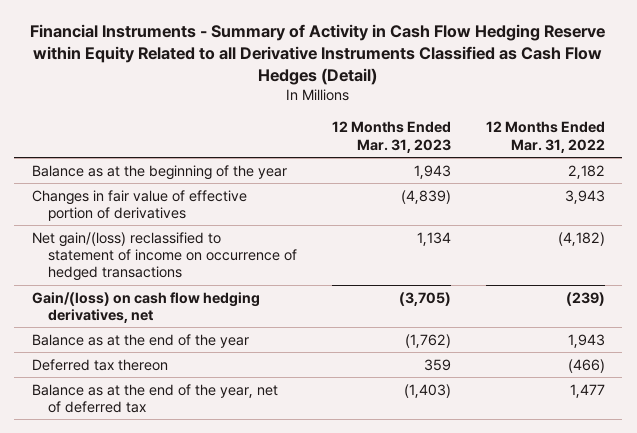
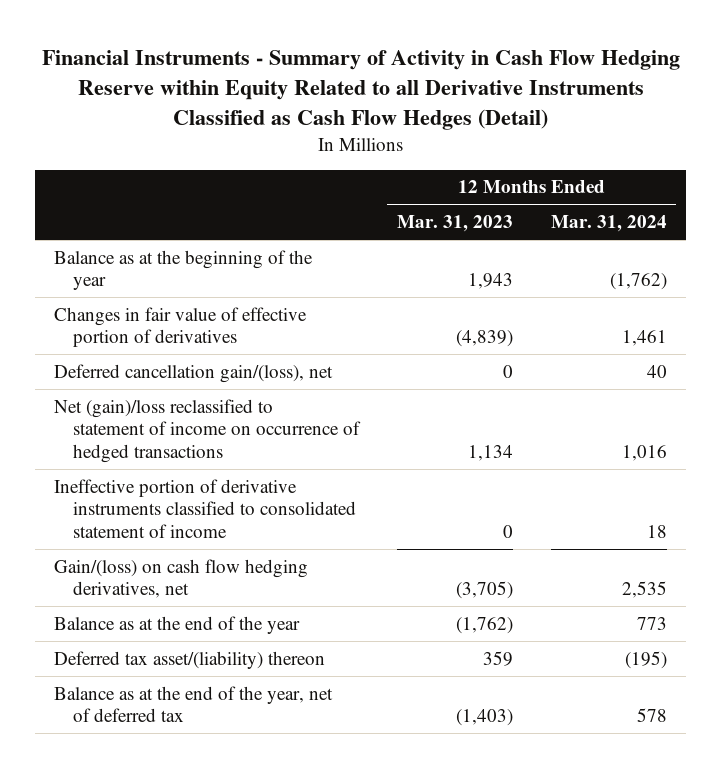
- | 12 Months Ended Mar. 31, 2023 | 12 Months Ended Mar. 31, 2022
+ | 12 Months Ended Mar. 31, 2023 | 12 Months Ended Mar. 31, 2024
- Net gain/(loss) reclassified to statement of income on occurrence of hedged transactions | 1,134 | (4,182)
+ Deferred cancellation gain/(loss), net | 0 | 40
+ Net (gain)/loss reclassified to statement of income on occurrence of hedged transactions | 1,134 | 1,016
+ Ineffective portion of derivative instruments classified to consolidated statement of income | 0 | 18
- Deferred tax thereon | 359 | (466)
+ Deferred tax asset/(liability) thereon | 359 | (195)

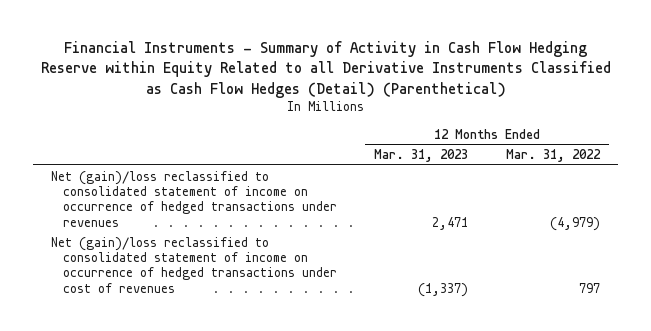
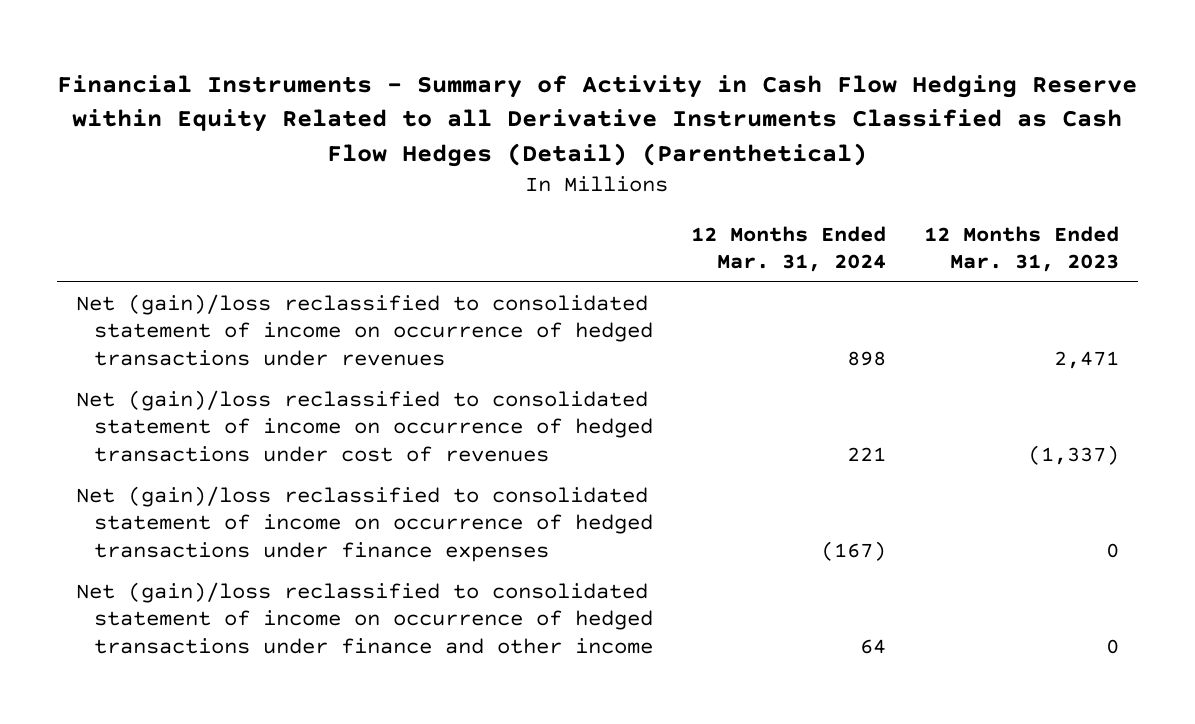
- | 12 Months Ended Mar. 31, 2023 | 12 Months Ended Mar. 31, 2022
+ | 12 Months Ended Mar. 31, 2024 | 12 Months Ended Mar. 31, 2023
+ Net (gain)/loss reclassified to consolidated statement of income on occurrence of hedged transactions under finance expenses | (167) | 0
+ Net (gain)/loss reclassified to consolidated statement of income on occurrence of hedged transactions under finance and other income | 64 | 0

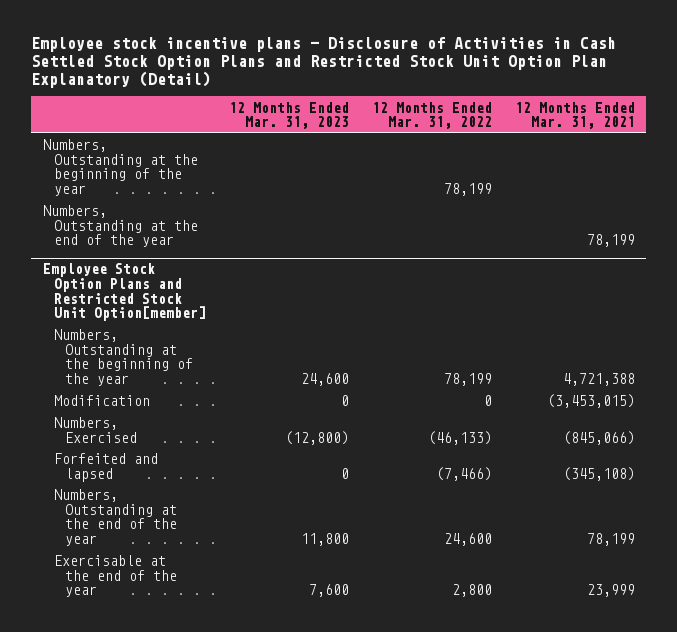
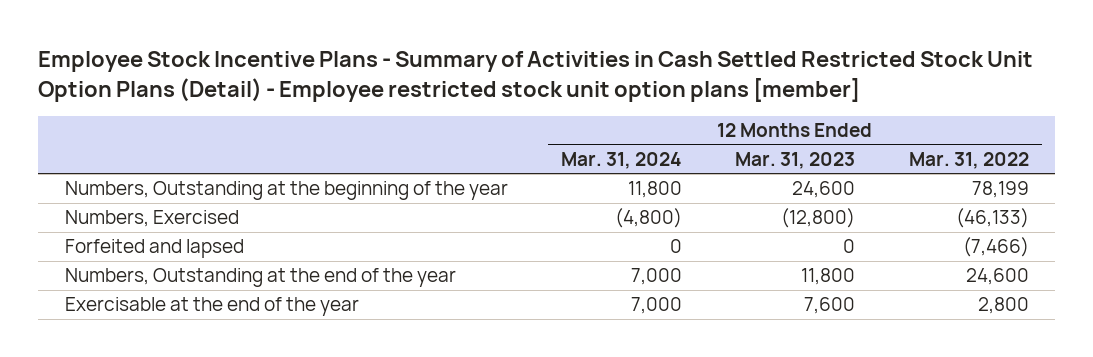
- Employee stock incentive plans - Disclosure of Activities in Cash Settled Stock Option Plans and Restricted Stock Unit Option Plan Explanatory (Detail)
+ Employee Stock Incentive Plans - Summary of Activities in Cash Settled Restricted Stock Unit Option Plans (Detail) - Employee restricted stock unit option plans [member]
- | 12 Months Ended Mar. 31, 2023 | 12 Months Ended Mar. 31, 2022 | 12 Months Ended Mar. 31, 2021
+ | 12 Months Ended Mar. 31, 2024 | 12 Months Ended Mar. 31, 2023 | 12 Months Ended Mar. 31, 2022
- Numbers, Outstanding at the beginning of the year | | 78,199 |
- Numbers, Outstanding at the end of the year | | | 78,199
- Employee Stock Option Plans and Restricted Stock Unit Option[member]
- Modification | 0 | 0 | (3,453,015)

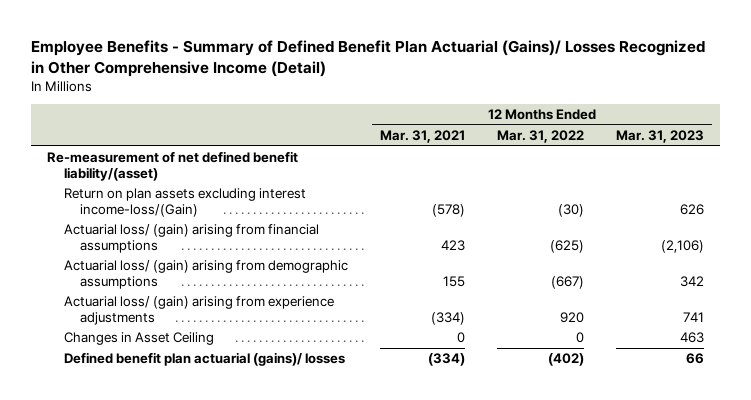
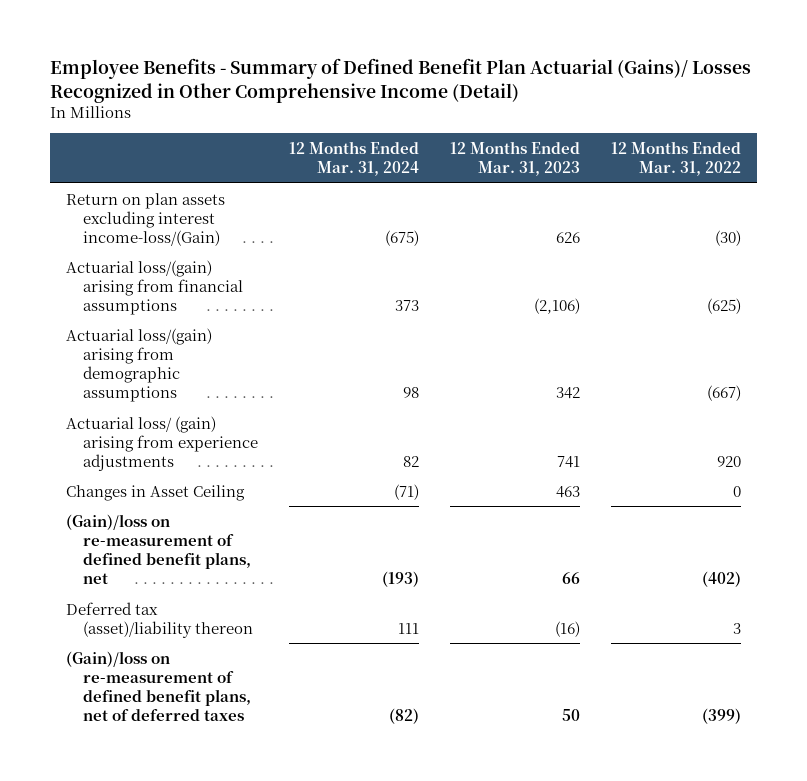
- | 12 Months Ended Mar. 31, 2021 | 12 Months Ended Mar. 31, 2022 | 12 Months Ended Mar. 31, 2023
+ | 12 Months Ended Mar. 31, 2024 | 12 Months Ended Mar. 31, 2023 | 12 Months Ended Mar. 31, 2022
- Re-measurement of net defined benefit liability/(asset)
- Actuarial loss/ (gain) arising from financial assumptions | 423 | (625) | (2,106)
- Actuarial loss/ (gain) arising from demographic assumptions | 155 | (667) | 342
+ Actuarial loss/(gain) arising from financial assumptions | 373 | (2,106) | (625)
+ Actuarial loss/(gain) arising from demographic assumptions | 98 | 342 | (667)
- Defined benefit plan actuarial (gains)/ losses | (334) | (402) | 66
+ (Gain)/loss on re-measurement of defined benefit plans, net | (193) | 66 | (402)
+ Deferred tax (asset)/liability thereon | 111 | (16) | 3
+ (Gain)/loss on re-measurement of defined benefit plans, net of deferred taxes | (82) | 50 | (399)

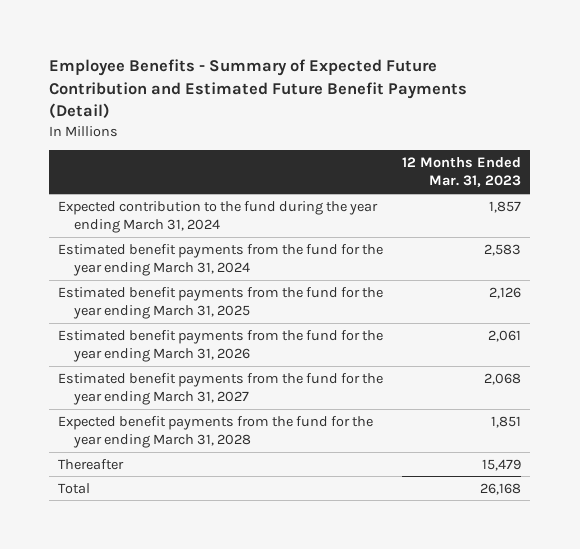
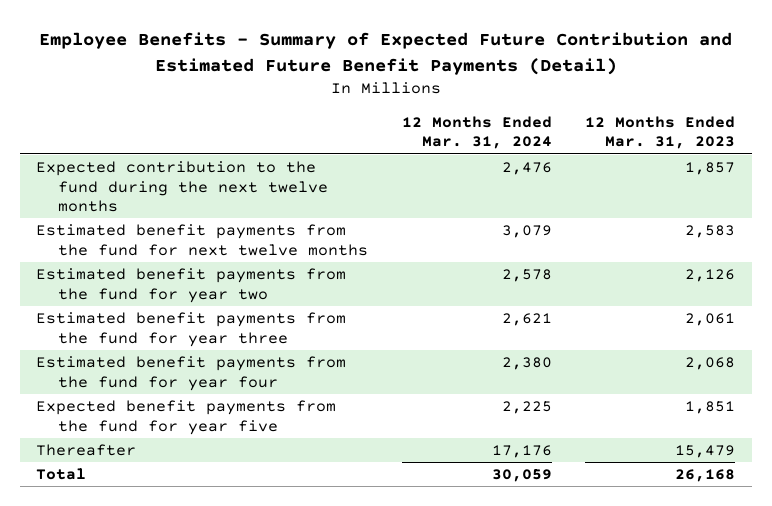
- | 12 Months Ended Mar. 31, 2023
+ | 12 Months Ended Mar. 31, 2024 | 12 Months Ended Mar. 31, 2023
- Expected contribution to the fund during the year ending March 31, 2024 | 1,857
- Estimated benefit payments from the fund for the year ending March 31, 2024 | 2,583
- Estimated benefit payments from the fund for the year ending March 31, 2025 | 2,126
- Estimated benefit payments from the fund for the year ending March 31, 2026 | 2,061
- Estimated benefit payments from the fund for the year ending March 31, 2027 | 2,068
- Expected benefit payments from the fund for the year ending March 31, 2028 | 1,851
+ Expected contribution to the fund during the next twelve months | 2,476 | 1,857
+ Estimated benefit payments from the fund for next twelve months | 3,079 | 2,583
+ Estimated benefit payments from the fund for year two | 2,578 | 2,126
+ Estimated benefit payments from the fund for year three | 2,621 | 2,061
+ Estimated benefit payments from the fund for year four | 2,380 | 2,068
+ Expected benefit payments from the fund for year five | 2,225 | 1,851

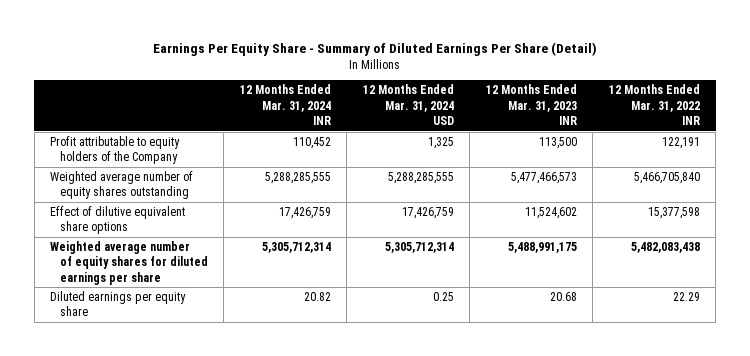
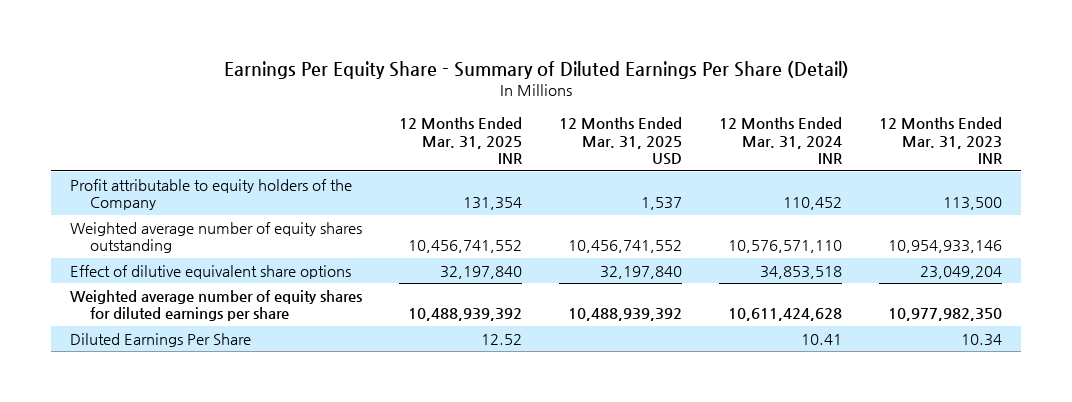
- | 12 Months Ended Mar. 31, 2024 INR | 12 Months Ended Mar. 31, 2024 USD | 12 Months Ended Mar. 31, 2023 INR | 12 Months Ended Mar. 31, 2022 INR
+ | 12 Months Ended Mar. 31, 2025 INR | 12 Months Ended Mar. 31, 2025 USD | 12 Months Ended Mar. 31, 2024 INR | 12 Months Ended Mar. 31, 2023 INR
- Weighted average number of equity shares outstanding | 5,288,285,555 | 5,288,285,555 | 5,477,466,573 | 5,466,705,840
- Effect of dilutive equivalent share options | 17,426,759 | 17,426,759 | 11,524,602 | 15,377,598
- Weighted average number of equity shares for diluted earnings per share | 5,305,712,314 | 5,305,712,314 | 5,488,991,175 | 5,482,083,438
- Diluted earnings per equity share | 20.82 | 0.25 | 20.68 | 22.29
+ Weighted average number of equity shares outstanding | 10,456,741,552 | 10,456,741,552 | 10,576,571,110 | 10,954,933,146
+ Effect of dilutive equivalent share options | 32,197,840 | 32,197,840 | 34,853,518 | 23,049,204
+ Weighted average number of equity shares for diluted earnings per share | 10,488,939,392 | 10,488,939,392 | 10,611,424,628 | 10,977,982,350
+ Diluted Earnings Per Share | 12.52 | | 10.41 | 10.34

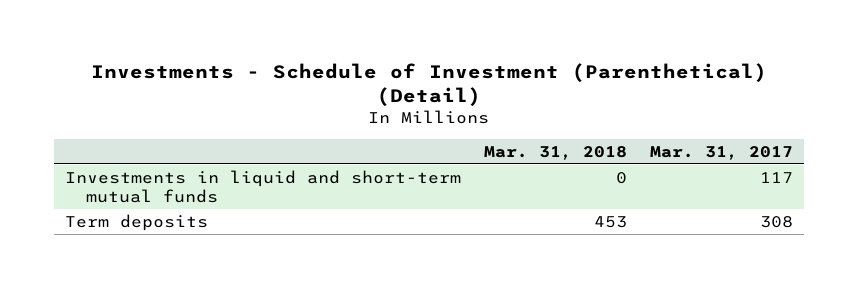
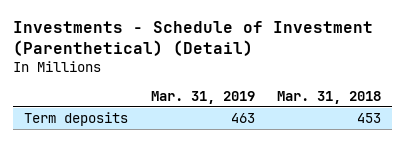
- | Mar. 31, 2018 | Mar. 31, 2017
+ | Mar. 31, 2019 | Mar. 31, 2018
- Investments in liquid and short-term mutual funds | 0 | 117

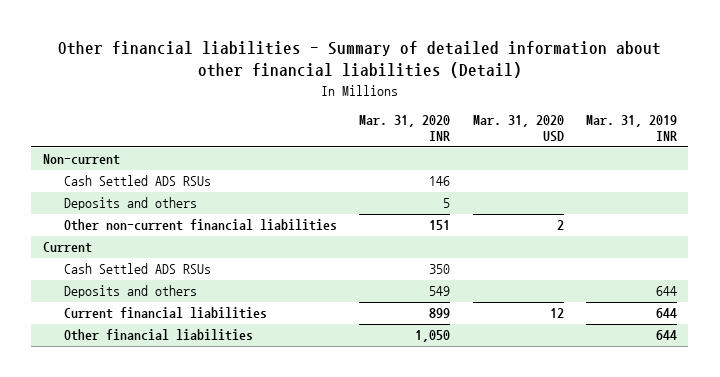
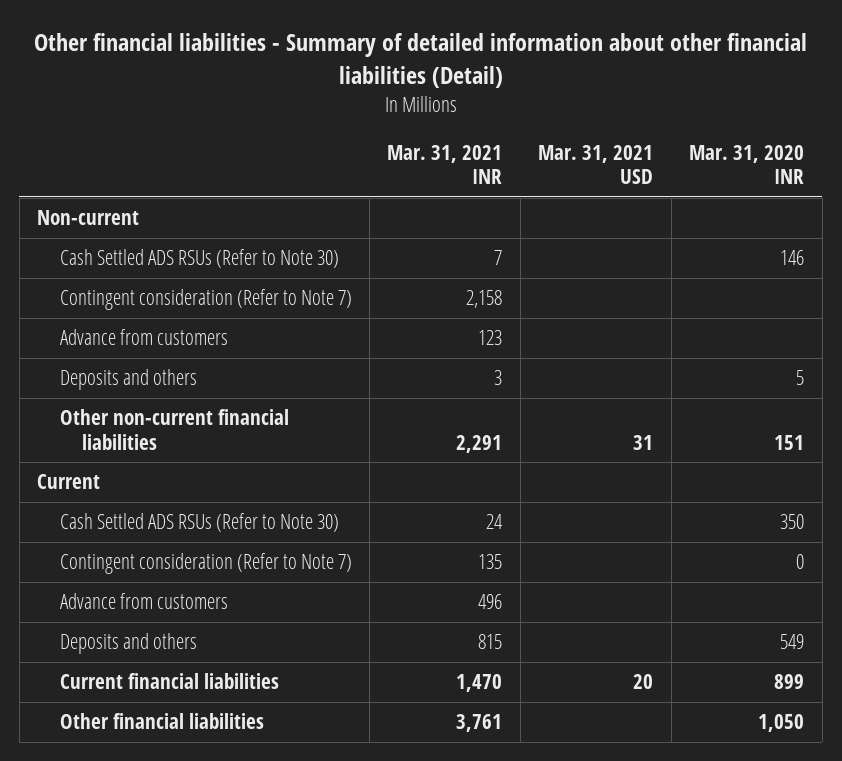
- | Mar. 31, 2020 INR | Mar. 31, 2020 USD | Mar. 31, 2019 INR
+ | Mar. 31, 2021 INR | Mar. 31, 2021 USD | Mar. 31, 2020 INR
- Cash Settled ADS RSUs | 146 | |
+ Cash Settled ADS RSUs (Refer to Note 30) | 7 | | 146
+ Contingent consideration (Refer to Note 7) | 2,158 | |
+ Advance from customers | 123 | |
- Cash Settled ADS RSUs | 350 | |
+ Cash Settled ADS RSUs (Refer to Note 30) | 24 | | 350
+ Contingent consideration (Refer to Note 7) | 135 | | 0
+ Advance from customers | 496 | |

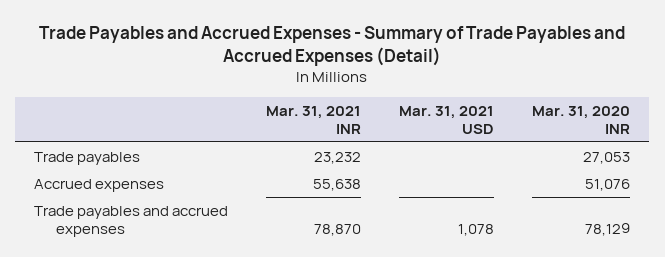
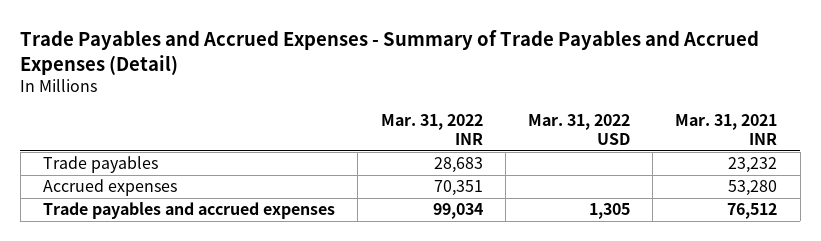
- | Mar. 31, 2021 INR | Mar. 31, 2021 USD | Mar. 31, 2020 INR
+ | Mar. 31, 2022 INR | Mar. 31, 2022 USD | Mar. 31, 2021 INR
- Accrued expenses | 55,638 | | 51,076
- Trade payables and accrued expenses | 78,870 | 1,078 | 78,129
+ Accrued expenses | 70,351 | | 53,280
+ Trade payables and accrued expenses | 99,034 | 1,305 | 76,512

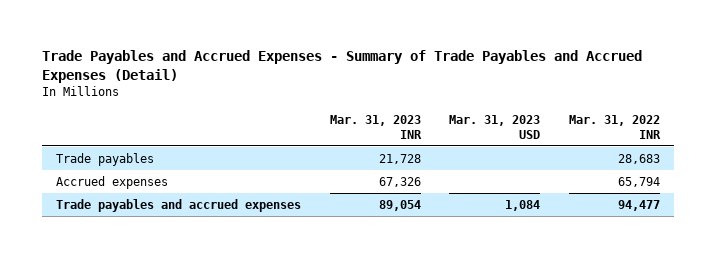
- | Mar. 31, 2022 INR | Mar. 31, 2022 USD | Mar. 31, 2021 INR
+ | Mar. 31, 2023 INR | Mar. 31, 2023 USD | Mar. 31, 2022 INR
- Accrued expenses | 70,351 | | 53,280
- Trade payables and accrued expenses | 99,034 | 1,305 | 76,512
+ Accrued expenses | 67,326 | | 65,794
+ Trade payables and accrued expenses | 89,054 | 1,084 | 94,477

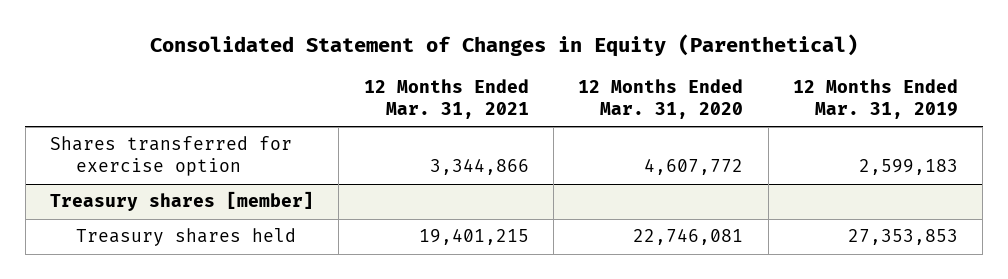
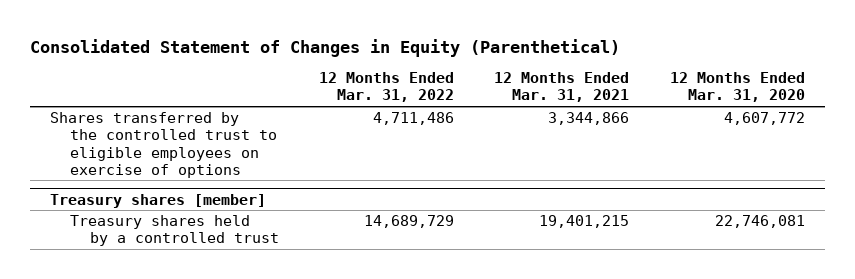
- | 12 Months Ended Mar. 31, 2021 | 12 Months Ended Mar. 31, 2020 | 12 Months Ended Mar. 31, 2019
+ | 12 Months Ended Mar. 31, 2022 | 12 Months Ended Mar. 31, 2021 | 12 Months Ended Mar. 31, 2020
- Shares transferred for exercise option | 3,344,866 | 4,607,772 | 2,599,183
+ Shares transferred by the controlled trust to eligible employees on exercise of options | 4,711,486 | 3,344,866 | 4,607,772
@ Treasury shares [member]
- Treasury shares held | 19,401,215 | 22,746,081 | 27,353,853
+ Treasury shares held by a controlled trust | 14,689,729 | 19,401,215 | 22,746,081

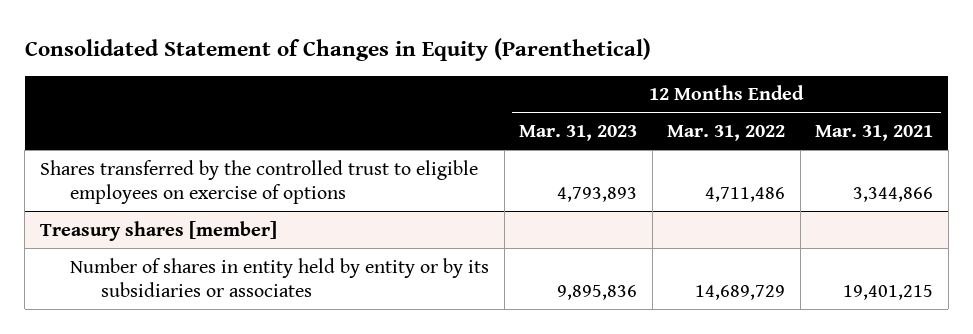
- | 12 Months Ended Mar. 31, 2022 | 12 Months Ended Mar. 31, 2021 | 12 Months Ended Mar. 31, 2020
+ | 12 Months Ended Mar. 31, 2023 | 12 Months Ended Mar. 31, 2022 | 12 Months Ended Mar. 31, 2021
@ Treasury shares [member]
- Treasury shares held by a controlled trust | 14,689,729 | 19,401,215 | 22,746,081
+ Number of shares in entity held by entity or by its subsidiaries or associates | 9,895,836 | 14,689,729 | 19,401,215

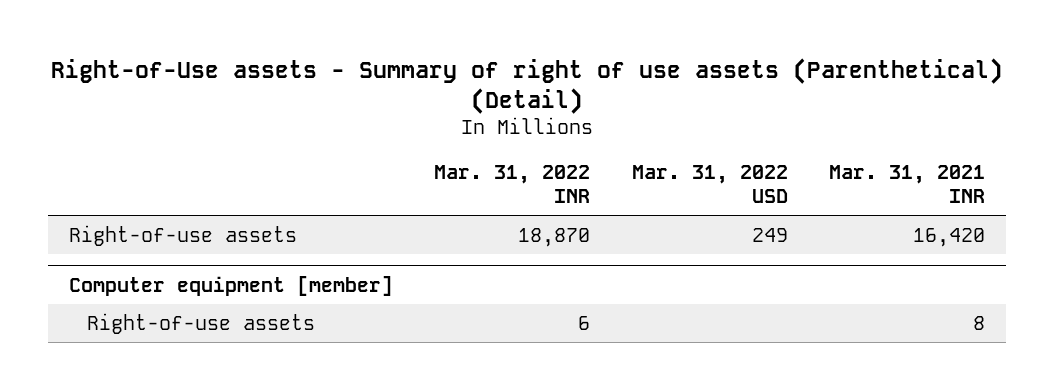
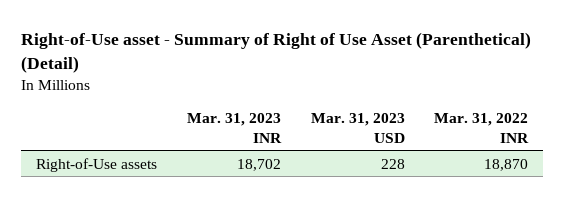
- Right-of-Use assets - Summary of right of use assets (Parenthetical) (Detail)
+ Right-of-Use asset - Summary of Right of Use Asset (Parenthetical) (Detail)
- | Mar. 31, 2022 INR | Mar. 31, 2022 USD | Mar. 31, 2021 INR
+ | Mar. 31, 2023 INR | Mar. 31, 2023 USD | Mar. 31, 2022 INR
- Right-of-use assets | 18,870 | 249 | 16,420
- Computer equipment [member]
- Right-of-use assets | 6 | | 8
+ Right-of-Use assets | 18,702 | 228 | 18,870

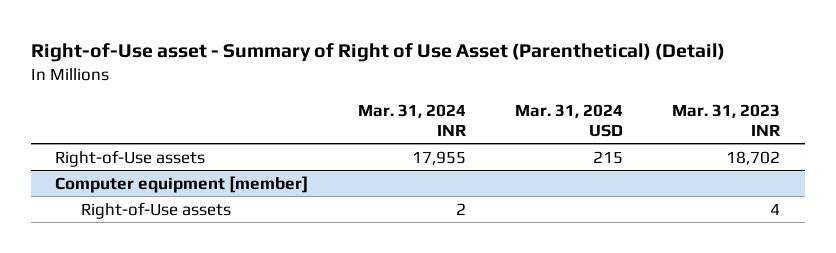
- | Mar. 31, 2023 INR | Mar. 31, 2023 USD | Mar. 31, 2022 INR
+ | Mar. 31, 2024 INR | Mar. 31, 2024 USD | Mar. 31, 2023 INR
+ Computer equipment [member]
+ Right-of-Use assets | 2 | | 4

